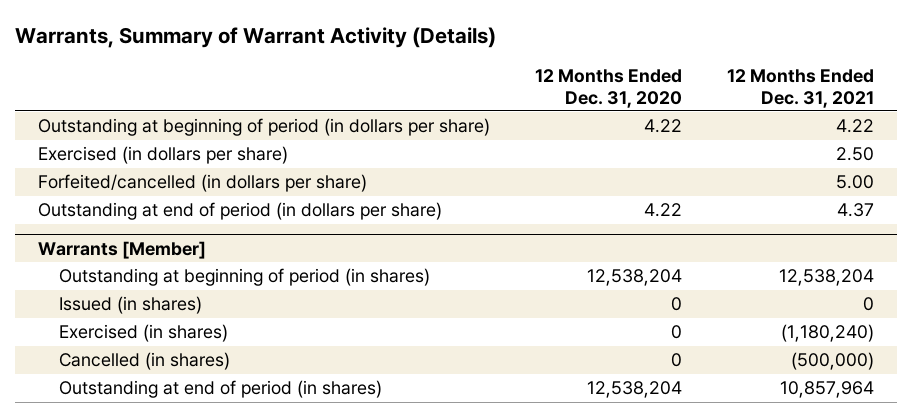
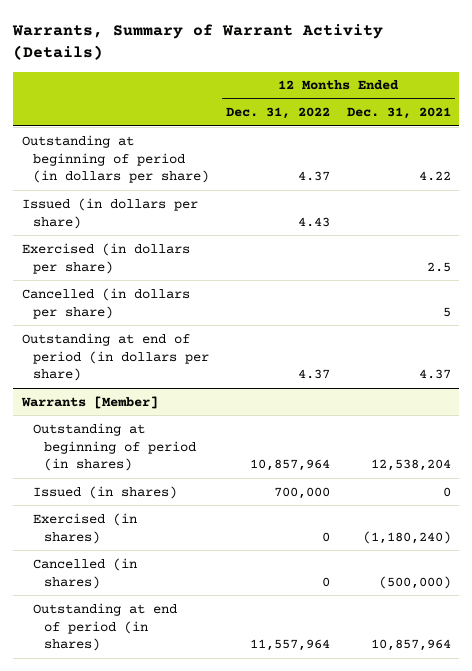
- | 12 Months Ended Dec. 31, 2020 | 12 Months Ended Dec. 31, 2021
+ | 12 Months Ended Dec. 31, 2022 | 12 Months Ended Dec. 31, 2021
- Exercised (in dollars per share) | | 2.50
- Forfeited/cancelled (in dollars per share) | | 5.00
+ Issued (in dollars per share) | 4.43 |
+ Exercised (in dollars per share) | | 2.5
+ Cancelled (in dollars per share) | | 5

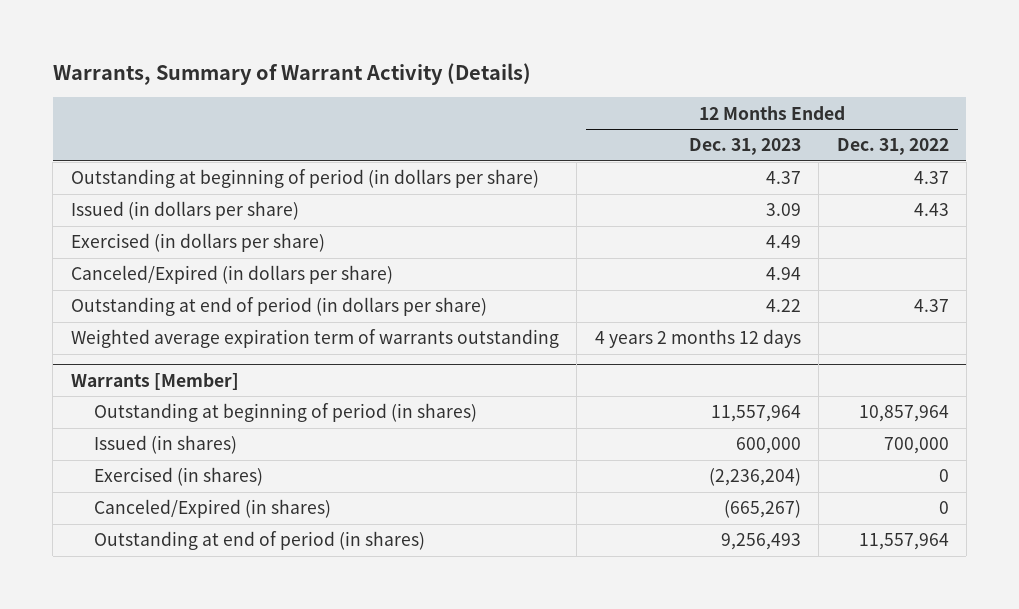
- | 12 Months Ended Dec. 31, 2022 | 12 Months Ended Dec. 31, 2021
+ | 12 Months Ended Dec. 31, 2023 | 12 Months Ended Dec. 31, 2022
- Cancelled (in dollars per share) | | 5
+ Canceled/Expired (in dollars per share) | 4.94 |
+ Weighted average expiration term of warrants outstanding | 4 years 2 months 12 days |
@ Warrants [Member]
- Cancelled (in shares) | 0 | (500,000)
+ Canceled/Expired (in shares) | (665,267) | 0

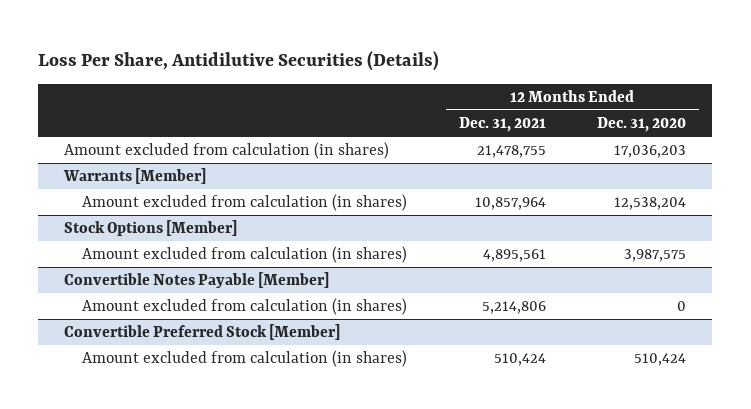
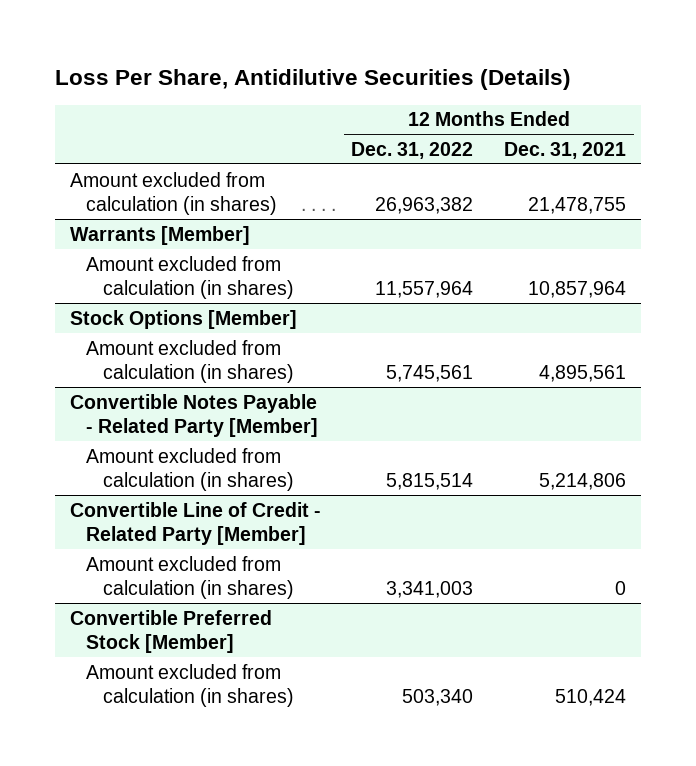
- | 12 Months Ended Dec. 31, 2021 | 12 Months Ended Dec. 31, 2020
+ | 12 Months Ended Dec. 31, 2022 | 12 Months Ended Dec. 31, 2021
- Convertible Notes Payable [Member]
+ Convertible Notes Payable - Related Party [Member]
+ Convertible Line of Credit - Related Party [Member]
+ Amount excluded from calculation (in shares) | 3,341,003 | 0

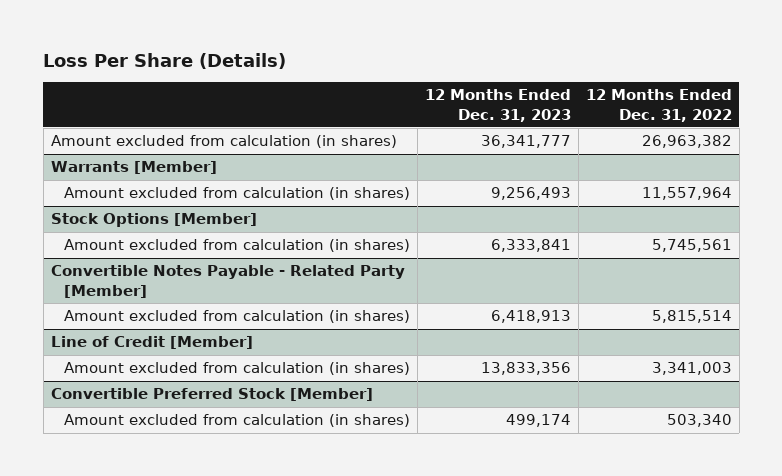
- Loss Per Share, Antidilutive Securities (Details)
+ Loss Per Share (Details)
- | 12 Months Ended Dec. 31, 2022 | 12 Months Ended Dec. 31, 2021
+ | 12 Months Ended Dec. 31, 2023 | 12 Months Ended Dec. 31, 2022
- Convertible Line of Credit - Related Party [Member]
+ Line of Credit [Member]

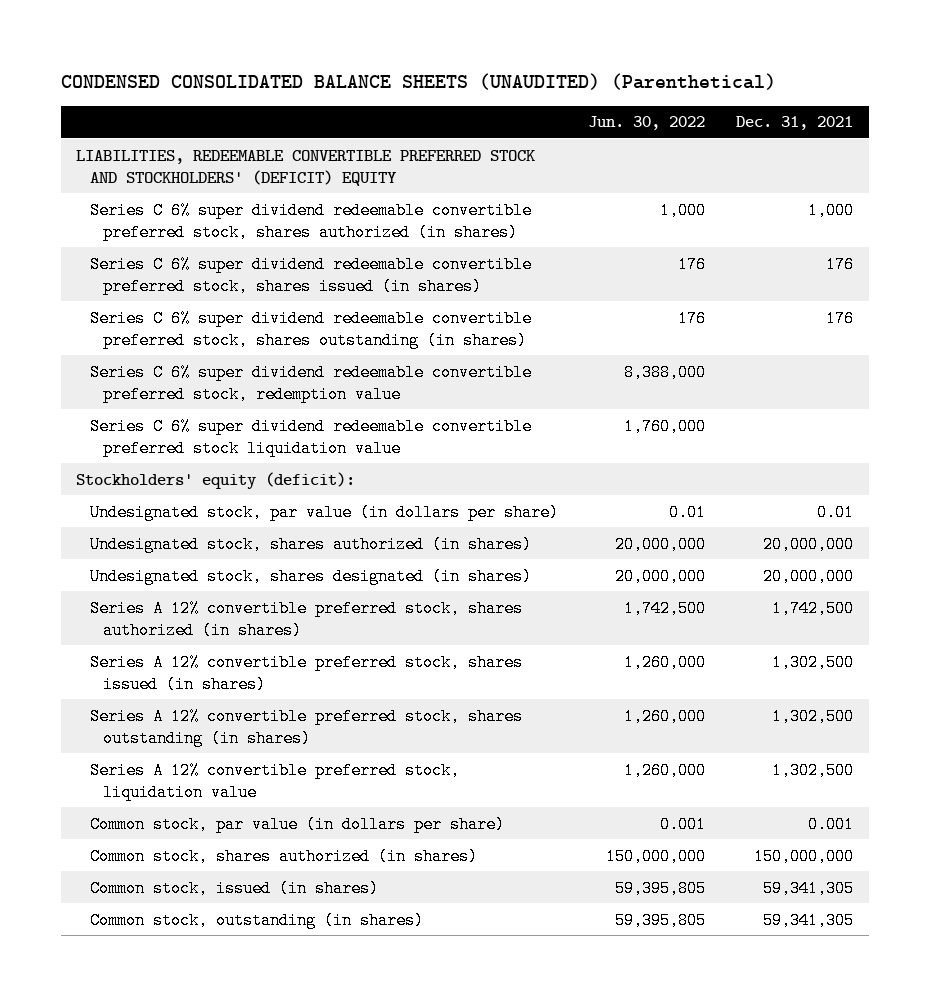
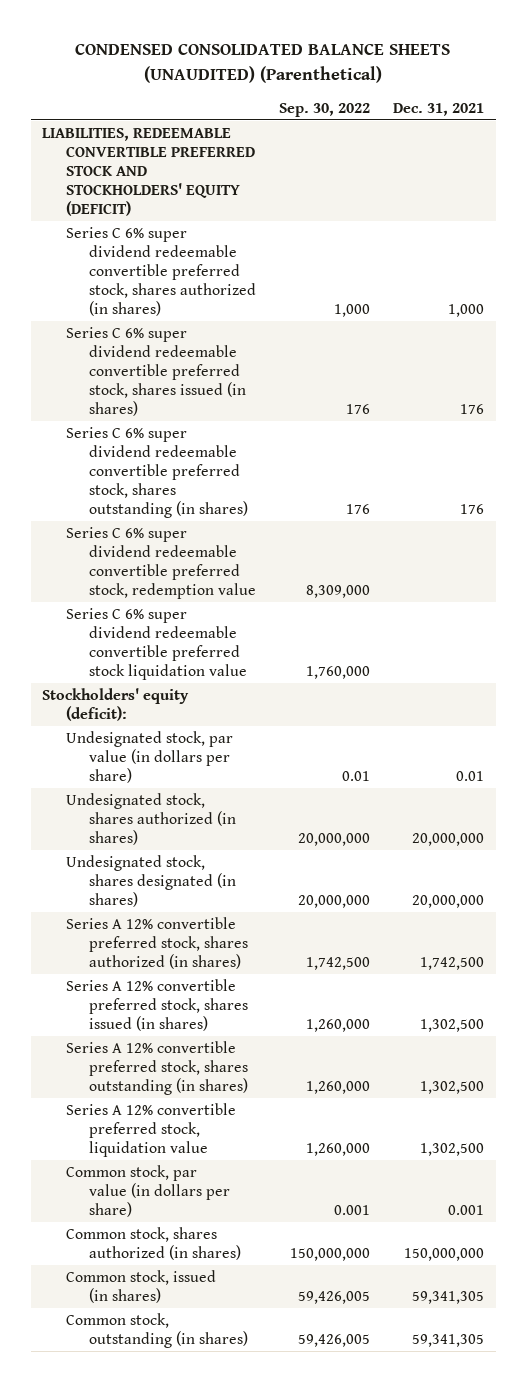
- | Jun. 30, 2022 | Dec. 31, 2021
+ | Sep. 30, 2022 | Dec. 31, 2021
- LIABILITIES, REDEEMABLE CONVERTIBLE PREFERRED STOCK AND STOCKHOLDERS' (DEFICIT) EQUITY
+ LIABILITIES, REDEEMABLE CONVERTIBLE PREFERRED STOCK AND STOCKHOLDERS' EQUITY (DEFICIT)

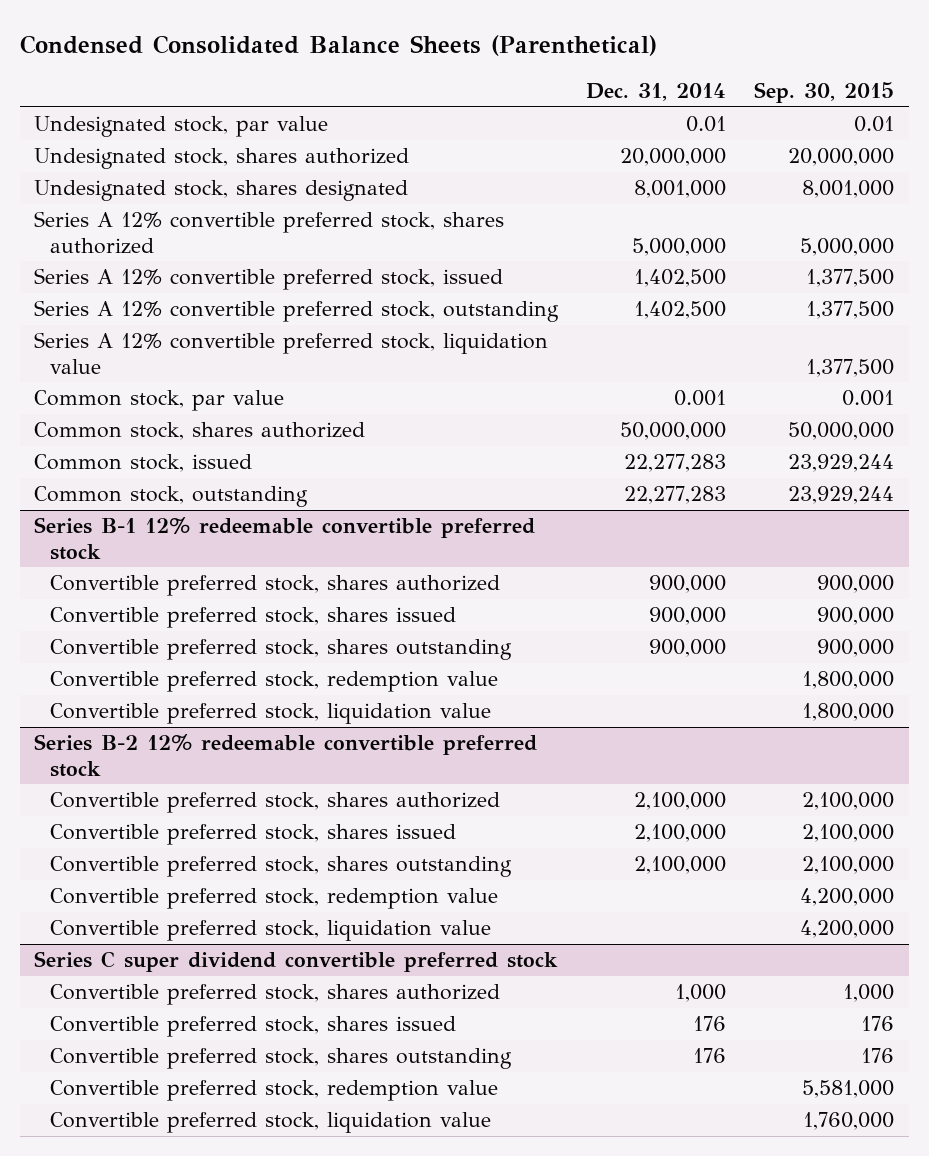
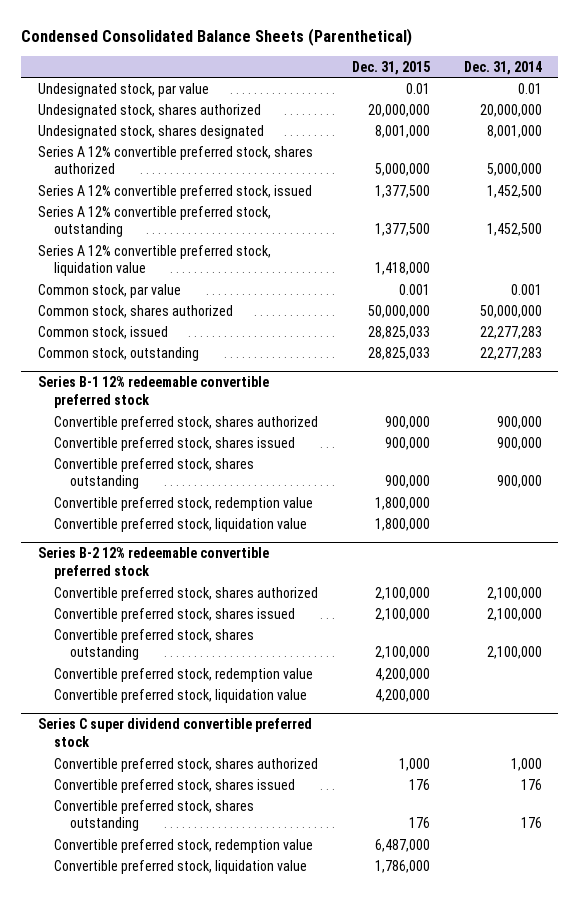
- | Dec. 31, 2014 | Sep. 30, 2015
+ | Dec. 31, 2015 | Dec. 31, 2014
- Series A 12% convertible preferred stock, issued | 1,402,500 | 1,377,500
- Series A 12% convertible preferred stock, outstanding | 1,402,500 | 1,377,500
+ Series A 12% convertible preferred stock, issued | 1,377,500 | 1,452,500
+ Series A 12% convertible preferred stock, outstanding | 1,377,500 | 1,452,500

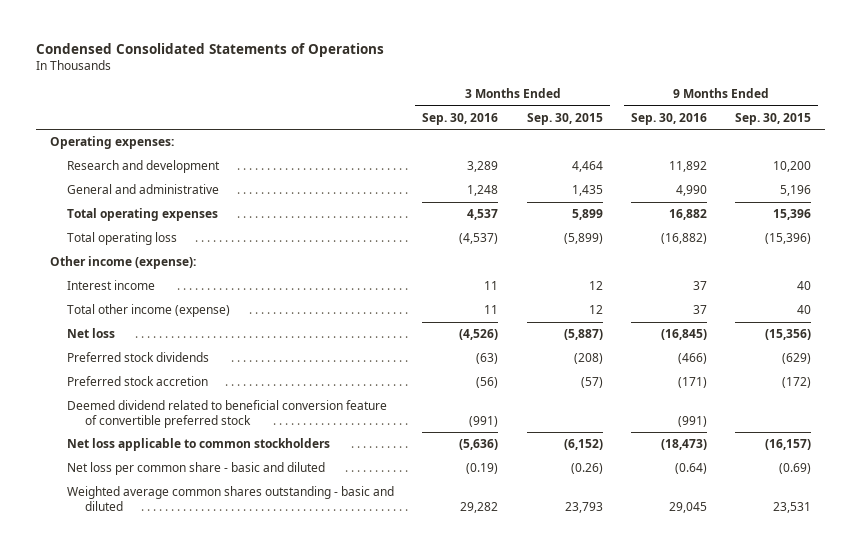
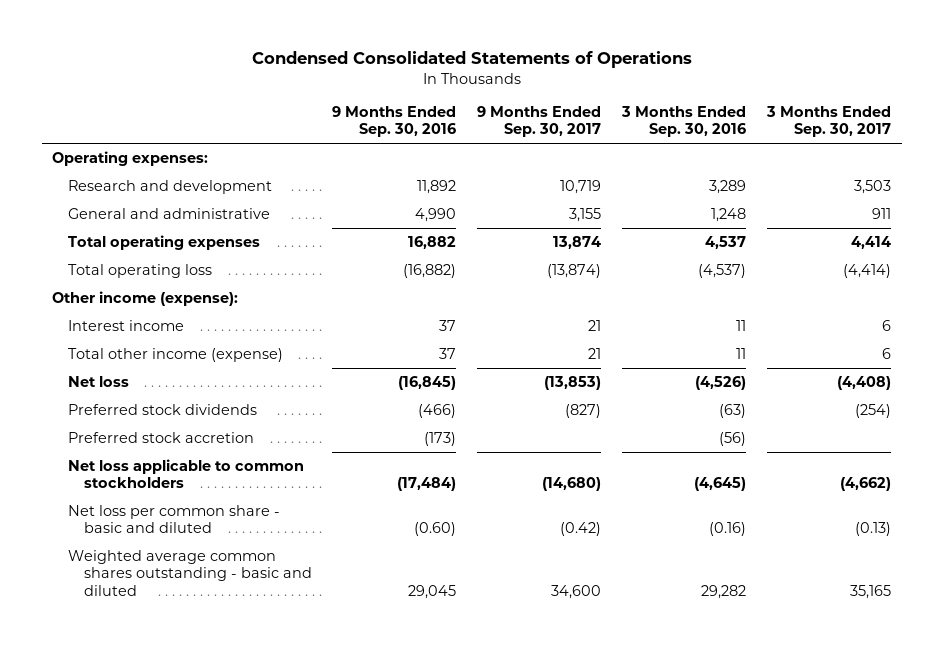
- | 3 Months Ended Sep. 30, 2016 | 3 Months Ended Sep. 30, 2015 | 9 Months Ended Sep. 30, 2016 | 9 Months Ended Sep. 30, 2015
+ | 9 Months Ended Sep. 30, 2016 | 9 Months Ended Sep. 30, 2017 | 3 Months Ended Sep. 30, 2016 | 3 Months Ended Sep. 30, 2017
- Preferred stock accretion | (56) | (57) | (171) | (172)
- Deemed dividend related to beneficial conversion feature of convertible preferred stock | (991) | | (991) |
- Net loss applicable to common stockholders | (5,636) | (6,152) | (18,473) | (16,157)
- Net loss per common share - basic and diluted | (0.19) | (0.26) | (0.64) | (0.69)
+ Preferred stock accretion | (173) | | (56) |
+ Net loss applicable to common stockholders | (17,484) | (14,680) | (4,645) | (4,662)
+ Net loss per common share - basic and diluted | (0.60) | (0.42) | (0.16) | (0.13)

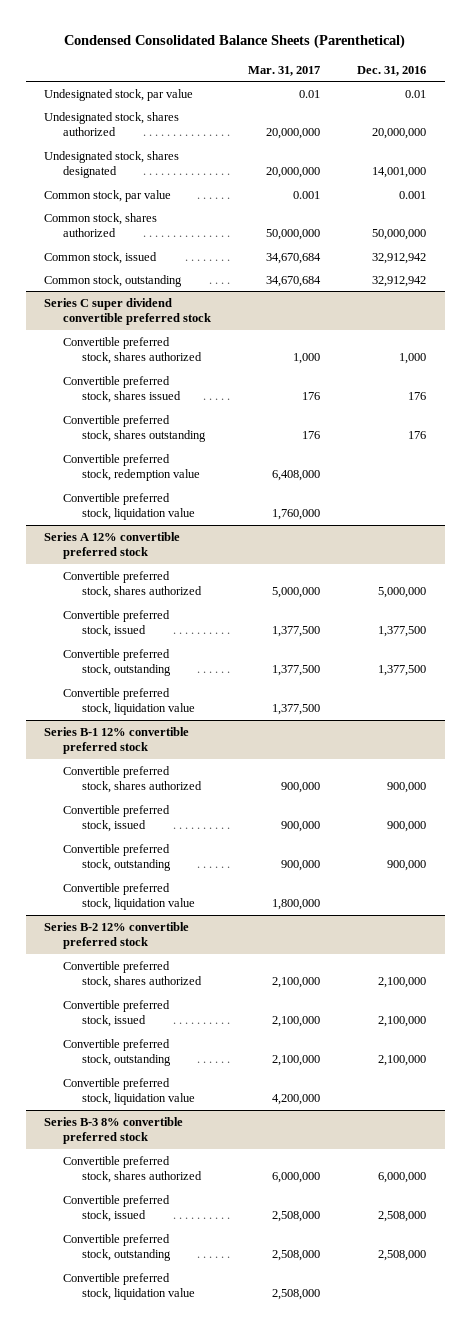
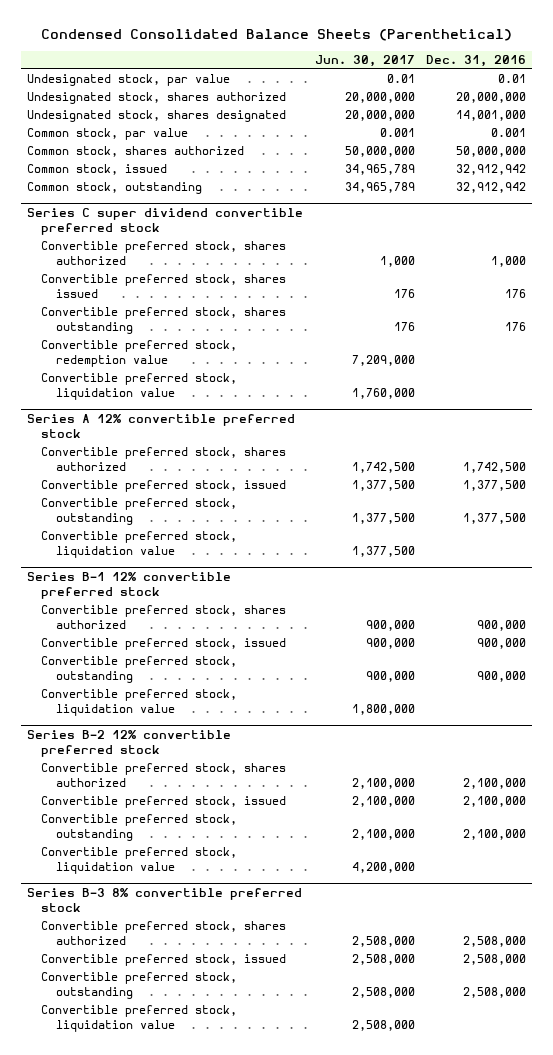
- | Mar. 31, 2017 | Dec. 31, 2016
+ | Jun. 30, 2017 | Dec. 31, 2016
@ Series A 12% convertible preferred stock
- Convertible preferred stock, shares authorized | 5,000,000 | 5,000,000
+ Convertible preferred stock, shares authorized | 1,742,500 | 1,742,500
@ Series B-3 8% convertible preferred stock
- Convertible preferred stock, shares authorized | 6,000,000 | 6,000,000
+ Convertible preferred stock, shares authorized | 2,508,000 | 2,508,000

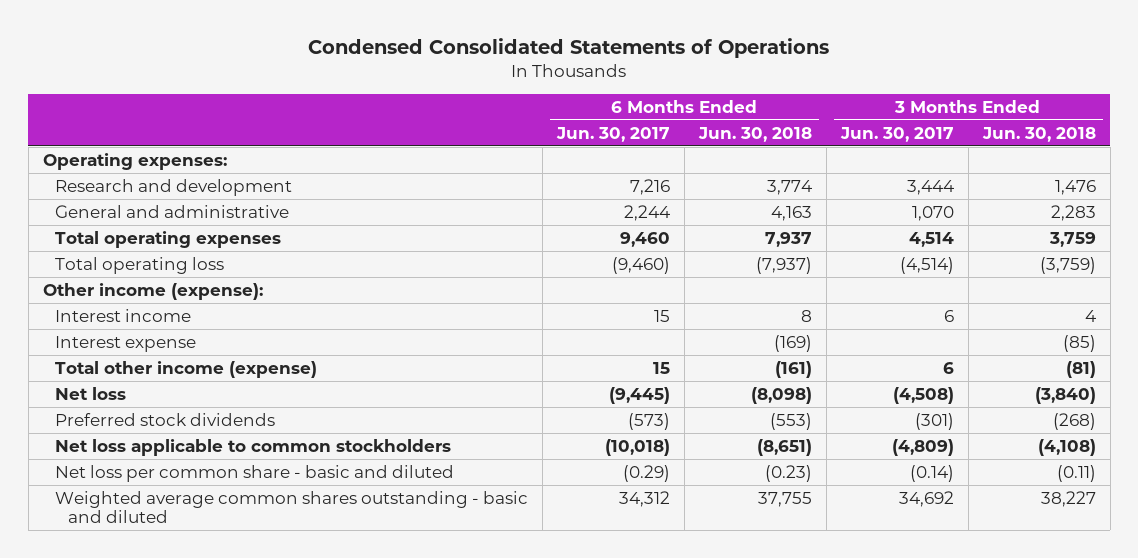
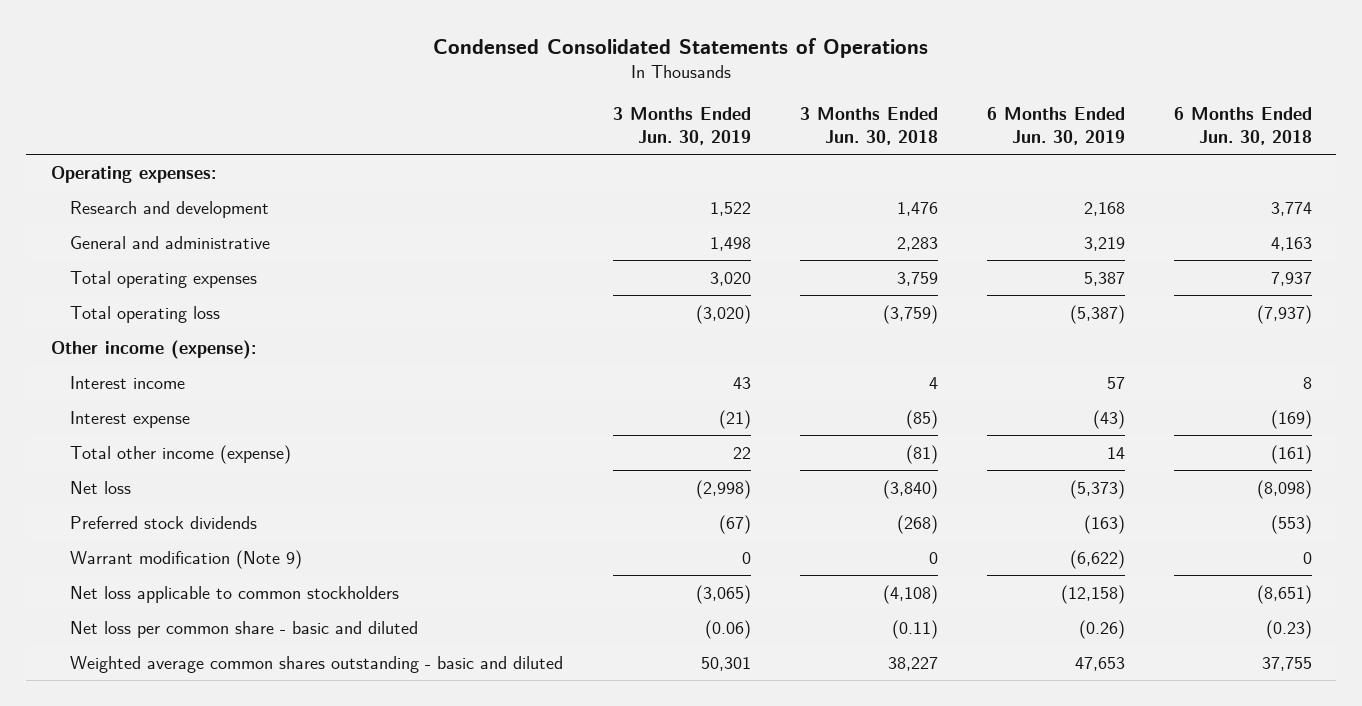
- | 6 Months Ended Jun. 30, 2017 | 6 Months Ended Jun. 30, 2018 | 3 Months Ended Jun. 30, 2017 | 3 Months Ended Jun. 30, 2018
+ | 3 Months Ended Jun. 30, 2019 | 3 Months Ended Jun. 30, 2018 | 6 Months Ended Jun. 30, 2019 | 6 Months Ended Jun. 30, 2018
+ Warrant modification (Note 9) | 0 | 0 | (6,622) | 0

